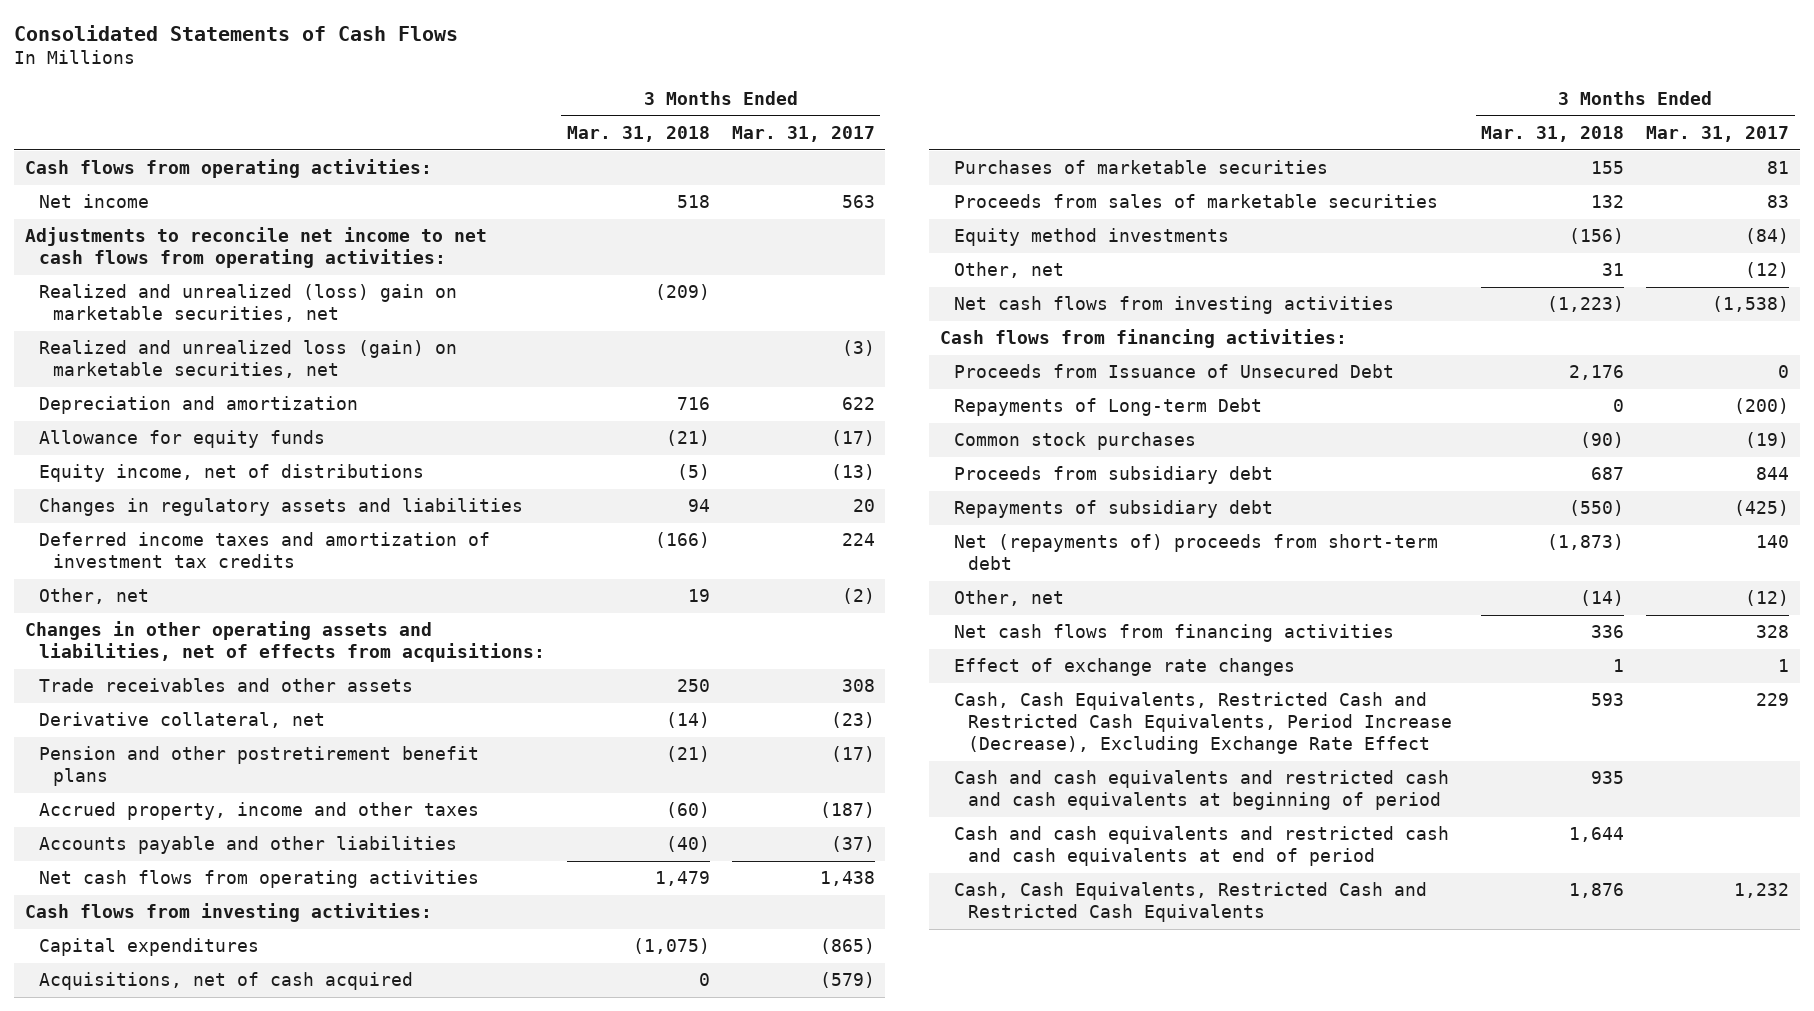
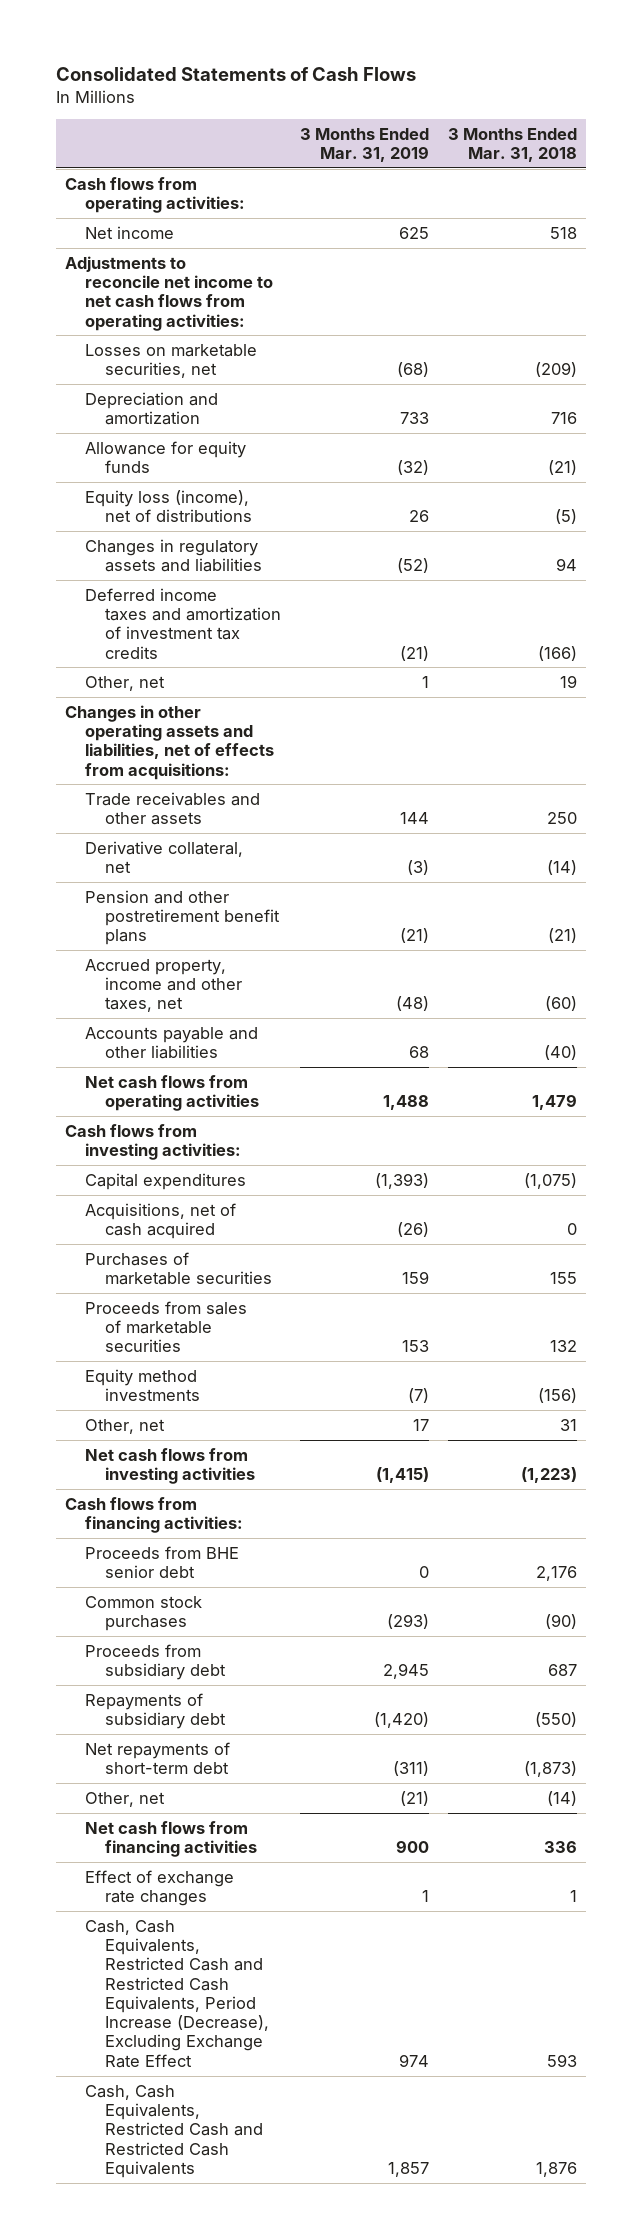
- | 3 Months Ended Mar. 31, 2018 | 3 Months Ended Mar. 31, 2017
+ | 3 Months Ended Mar. 31, 2019 | 3 Months Ended Mar. 31, 2018
- Realized and unrealized (loss) gain on marketable securities, net | (209) |
- Realized and unrealized loss (gain) on marketable securities, net | | (3)
+ Losses on marketable securities, net | (68) | (209)
- Equity income, net of distributions | (5) | (13)
+ Equity loss (income), net of distributions | 26 | (5)
- Accrued property, income and other taxes | (60) | (187)
+ Accrued property, income and other taxes, net | (48) | (60)
- Proceeds from Issuance of Unsecured Debt | 2,176 | 0
- Repayments of Long-term Debt | 0 | (200)
+ Proceeds from BHE senior debt | 0 | 2,176
- Net (repayments of) proceeds from short-term debt | (1,873) | 140
+ Net repayments of short-term debt | (311) | (1,873)
- Cash and cash equivalents and restricted cash and cash equivalents at beginning of period | 935 |
- Cash and cash equivalents and restricted cash and cash equivalents at end of period | 1,644 |

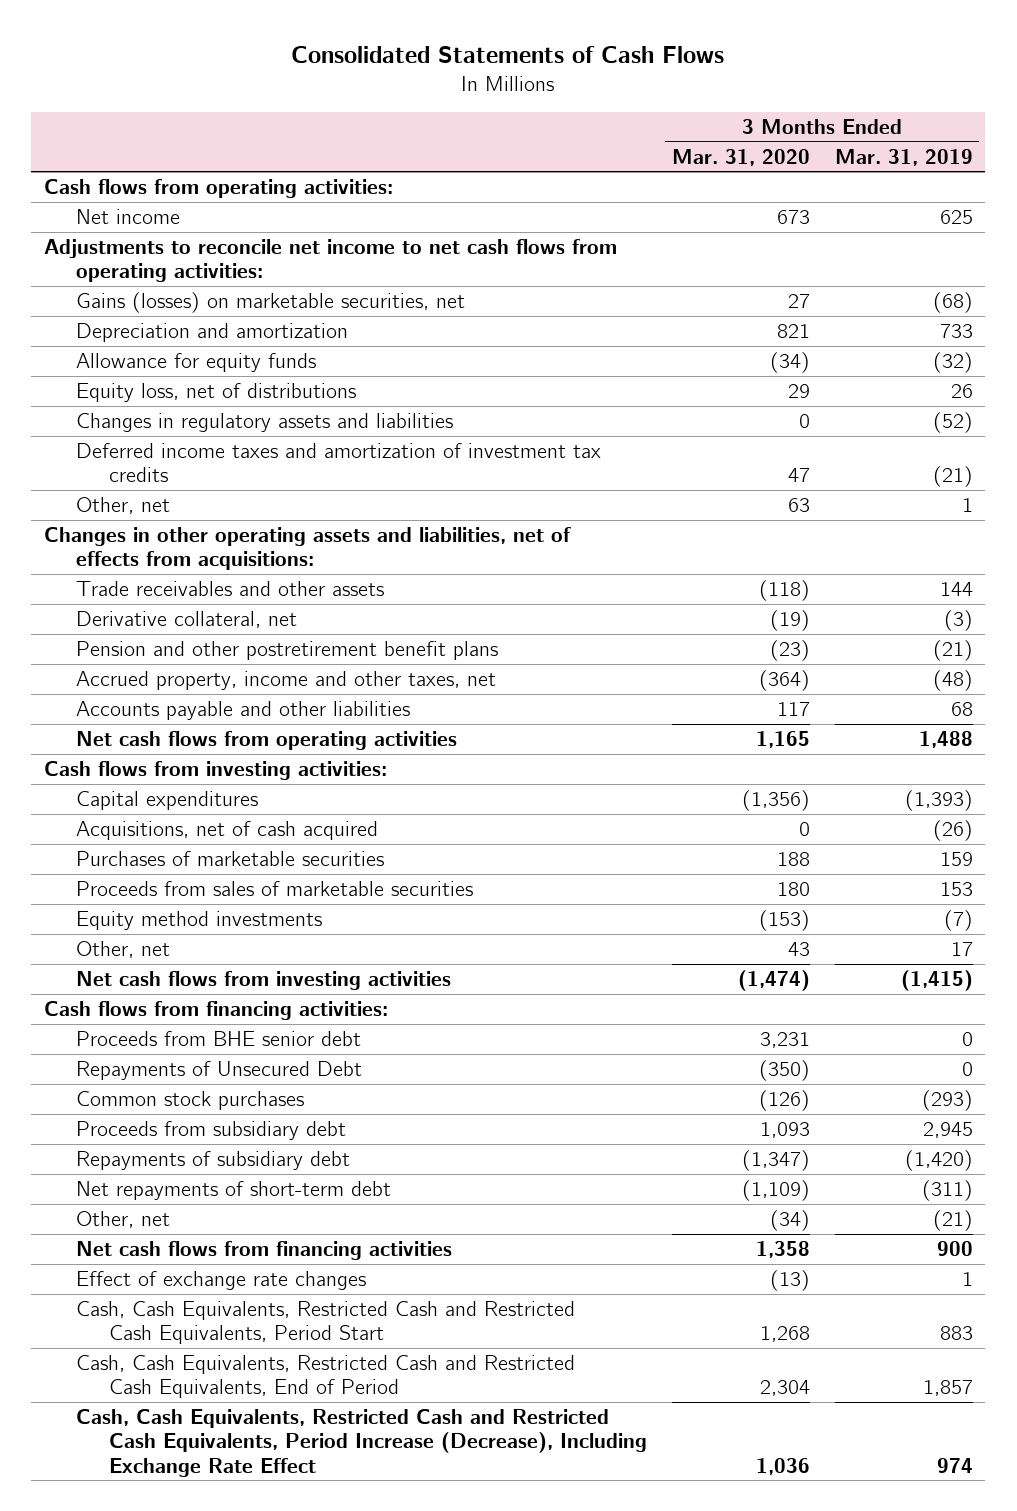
- | 3 Months Ended Mar. 31, 2019 | 3 Months Ended Mar. 31, 2018
+ | 3 Months Ended Mar. 31, 2020 | 3 Months Ended Mar. 31, 2019
- Losses on marketable securities, net | (68) | (209)
+ Gains (losses) on marketable securities, net | 27 | (68)
- Equity loss (income), net of distributions | 26 | (5)
+ Equity loss, net of distributions | 29 | 26
+ Repayments of Unsecured Debt | (350) | 0
- Cash, Cash Equivalents, Restricted Cash and Restricted Cash Equivalents, Period Increase (Decrease), Excluding Exchange Rate Effect | 974 | 593
- Cash, Cash Equivalents, Restricted Cash and Restricted Cash Equivalents | 1,857 | 1,876
+ Cash, Cash Equivalents, Restricted Cash and Restricted Cash Equivalents, Period Start | 1,268 | 883
+ Cash, Cash Equivalents, Restricted Cash and Restricted Cash Equivalents, End of Period | 2,304 | 1,857
+ Cash, Cash Equivalents, Restricted Cash and Restricted Cash Equivalents, Period Increase (Decrease), Including Exchange Rate Effect | 1,036 | 974

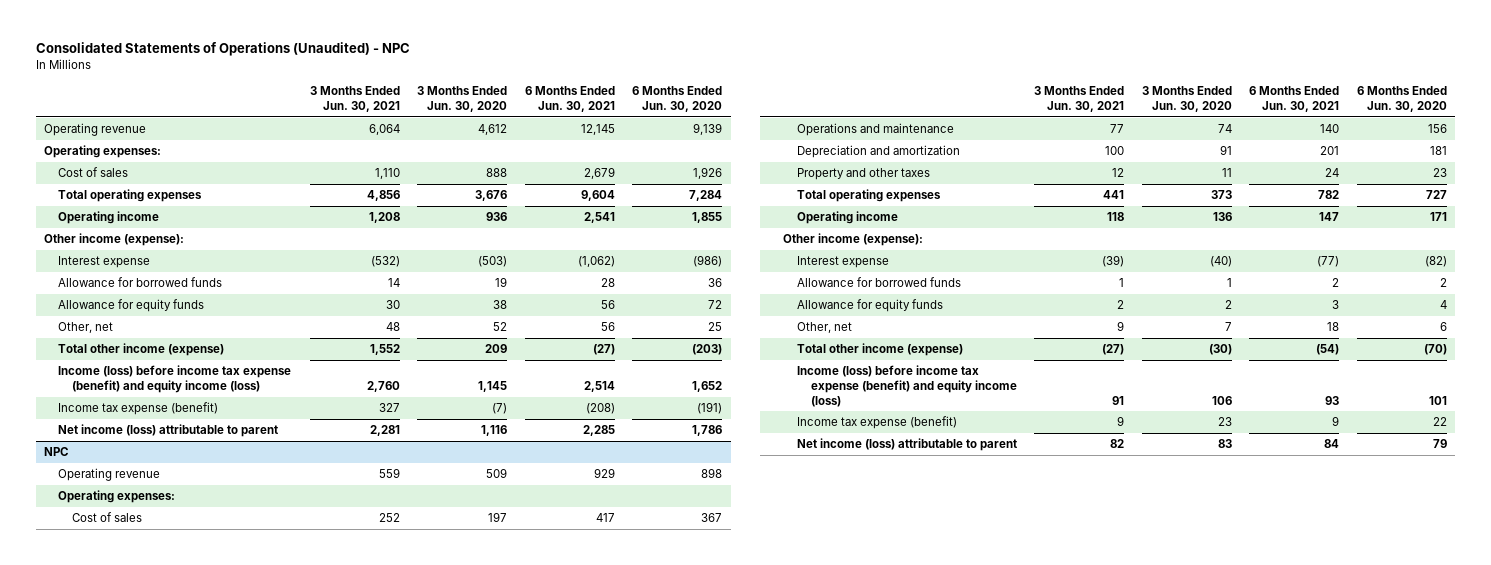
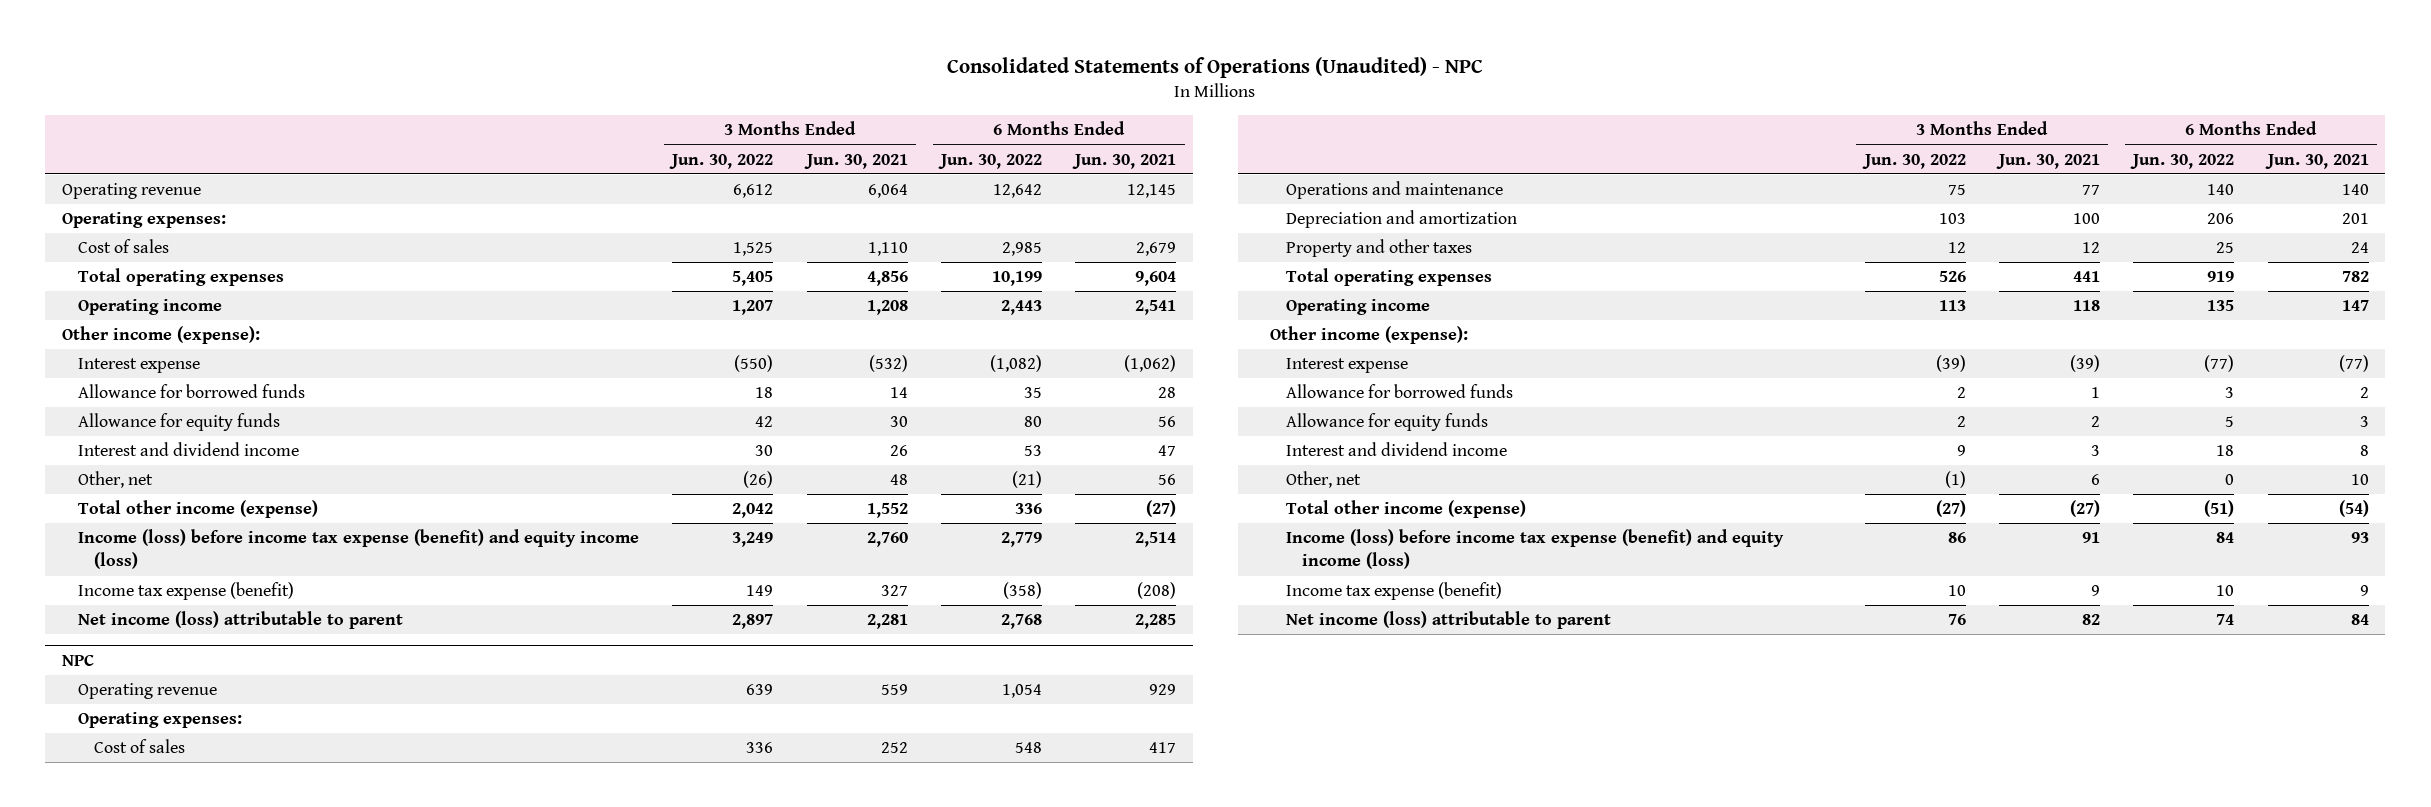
- | 3 Months Ended Jun. 30, 2021 | 3 Months Ended Jun. 30, 2020 | 6 Months Ended Jun. 30, 2021 | 6 Months Ended Jun. 30, 2020
+ | 3 Months Ended Jun. 30, 2022 | 3 Months Ended Jun. 30, 2021 | 6 Months Ended Jun. 30, 2022 | 6 Months Ended Jun. 30, 2021
+ Interest and dividend income | 30 | 26 | 53 | 47
@ NPC
- Other, net | 9 | 7 | 18 | 6
+ Interest and dividend income | 9 | 3 | 18 | 8
+ Other, net | (1) | 6 | 0 | 10

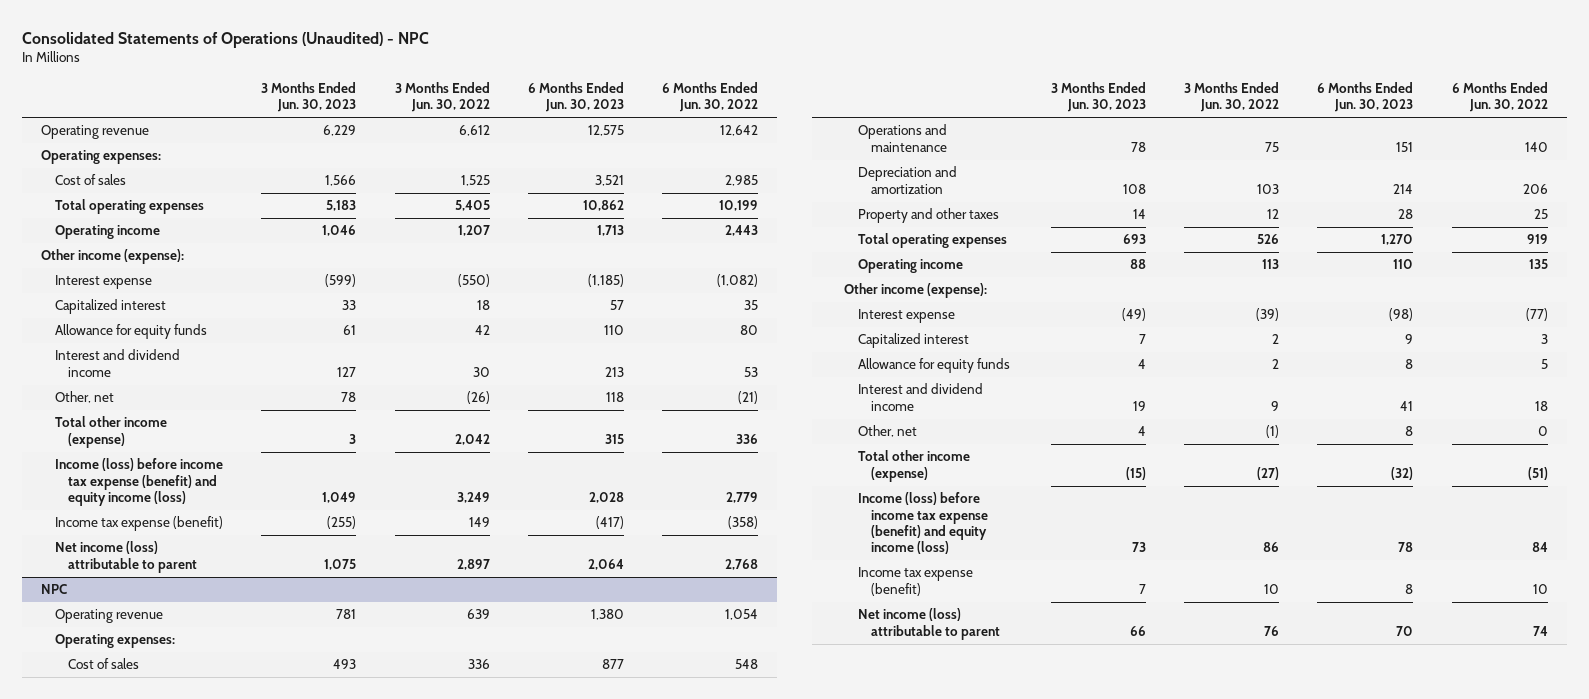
- | 3 Months Ended Jun. 30, 2022 | 3 Months Ended Jun. 30, 2021 | 6 Months Ended Jun. 30, 2022 | 6 Months Ended Jun. 30, 2021
+ | 3 Months Ended Jun. 30, 2023 | 3 Months Ended Jun. 30, 2022 | 6 Months Ended Jun. 30, 2023 | 6 Months Ended Jun. 30, 2022
- Allowance for borrowed funds | 18 | 14 | 35 | 28
+ Capitalized interest | 33 | 18 | 57 | 35
@ NPC
- Allowance for borrowed funds | 2 | 1 | 3 | 2
+ Capitalized interest | 7 | 2 | 9 | 3

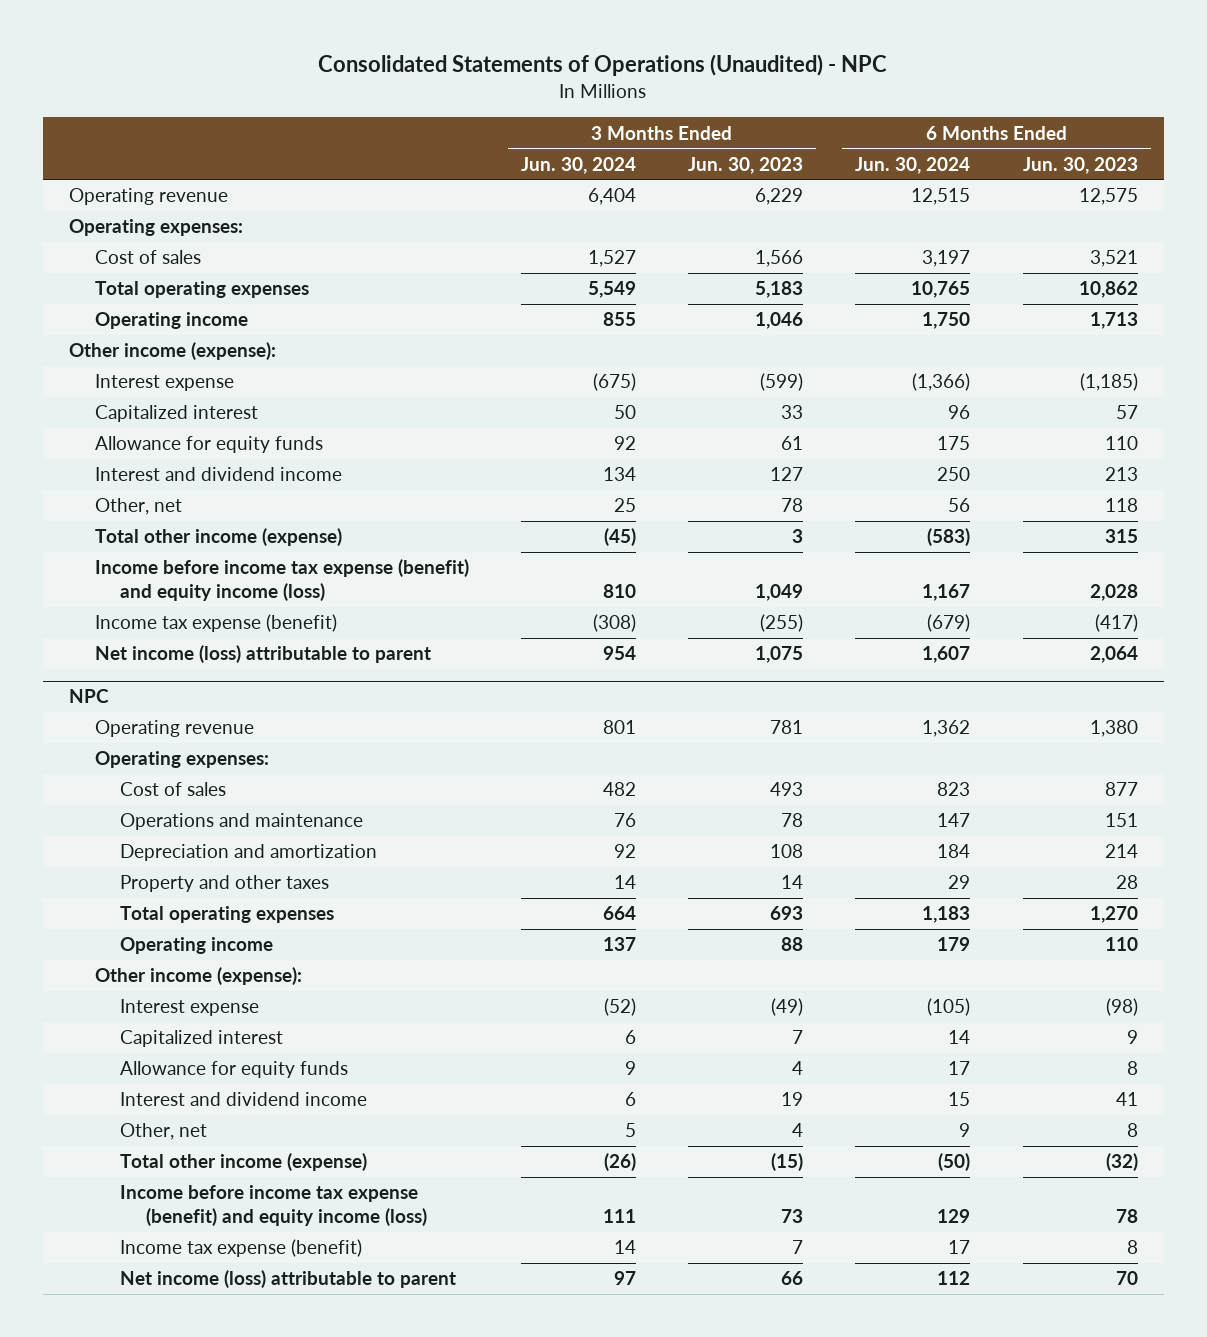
- | 3 Months Ended Jun. 30, 2023 | 3 Months Ended Jun. 30, 2022 | 6 Months Ended Jun. 30, 2023 | 6 Months Ended Jun. 30, 2022
+ | 3 Months Ended Jun. 30, 2024 | 3 Months Ended Jun. 30, 2023 | 6 Months Ended Jun. 30, 2024 | 6 Months Ended Jun. 30, 2023
- Income (loss) before income tax expense (benefit) and equity income (loss) | 1,049 | 3,249 | 2,028 | 2,779
+ Income before income tax expense (benefit) and equity income (loss) | 810 | 1,049 | 1,167 | 2,028
@ NPC
- Income (loss) before income tax expense (benefit) and equity income (loss) | 73 | 86 | 78 | 84
+ Income before income tax expense (benefit) and equity income (loss) | 111 | 73 | 129 | 78

